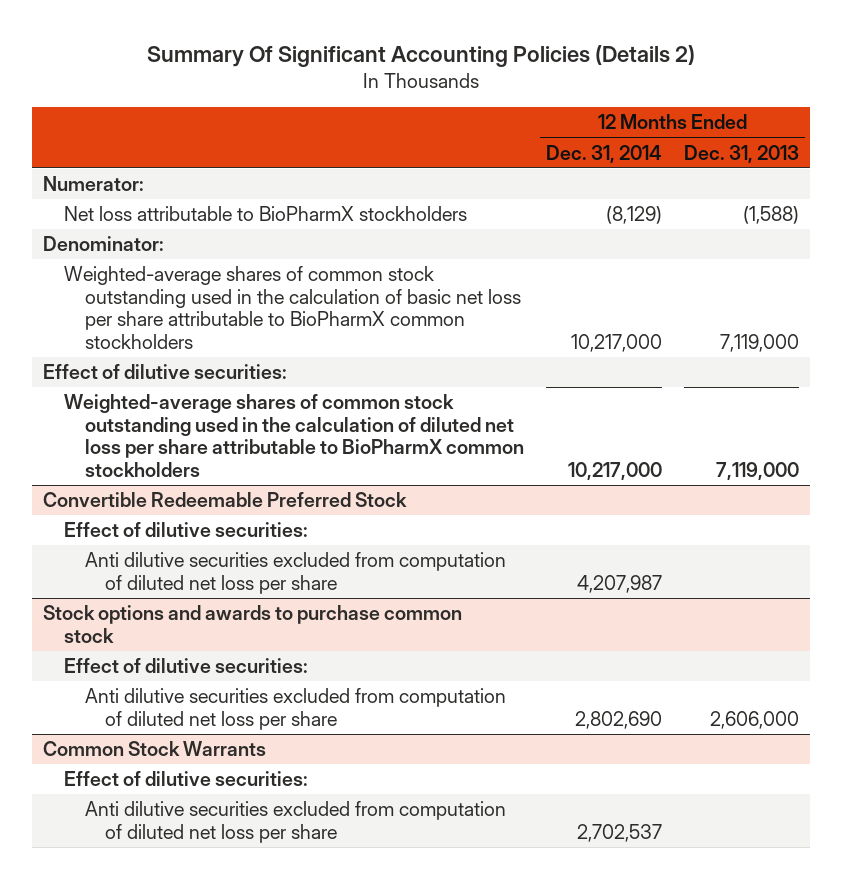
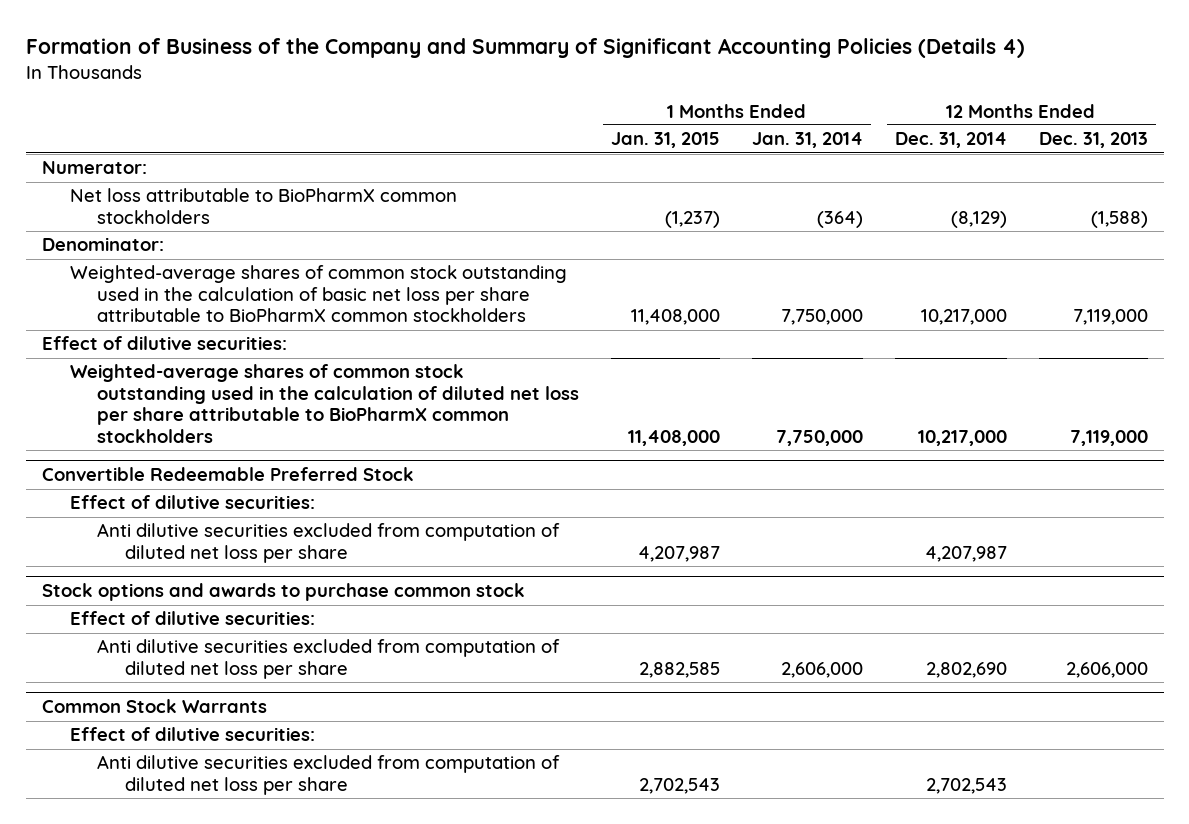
- Summary Of Significant Accounting Policies (Details 2)
+ Formation of Business of the Company and Summary of Significant Accounting Policies (Details 4)
- | 12 Months Ended Dec. 31, 2014 | 12 Months Ended Dec. 31, 2013
+ | 1 Months Ended Jan. 31, 2015 | 1 Months Ended Jan. 31, 2014 | 12 Months Ended Dec. 31, 2014 | 12 Months Ended Dec. 31, 2013
- Net loss attributable to BioPharmX stockholders | (8,129) | (1,588)
+ Net loss attributable to BioPharmX common stockholders | (1,237) | (364) | (8,129) | (1,588)
@ Common Stock Warrants
- Anti dilutive securities excluded from computation of diluted net loss per share | 2,702,537 |
+ Anti dilutive securities excluded from computation of diluted net loss per share | 2,702,543 | | 2,702,543 |

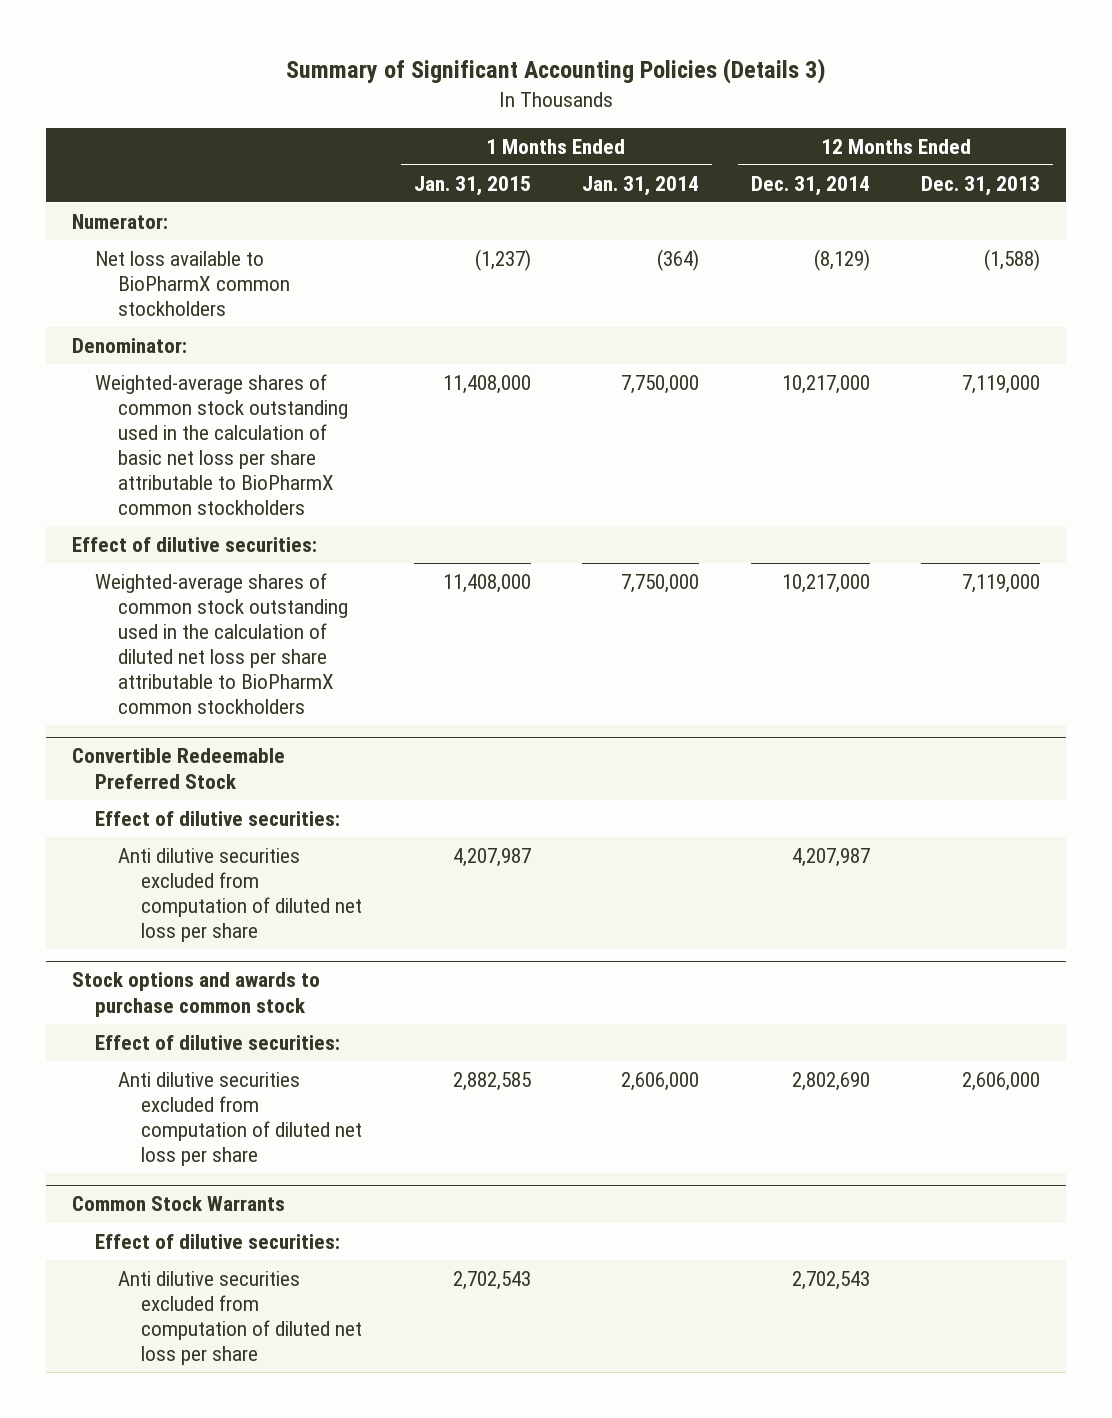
- Formation of Business of the Company and Summary of Significant Accounting Policies (Details 4)
+ Summary of Significant Accounting Policies (Details 3)
- Net loss attributable to BioPharmX common stockholders | (1,237) | (364) | (8,129) | (1,588)
+ Net loss available to BioPharmX common stockholders | (1,237) | (364) | (8,129) | (1,588)

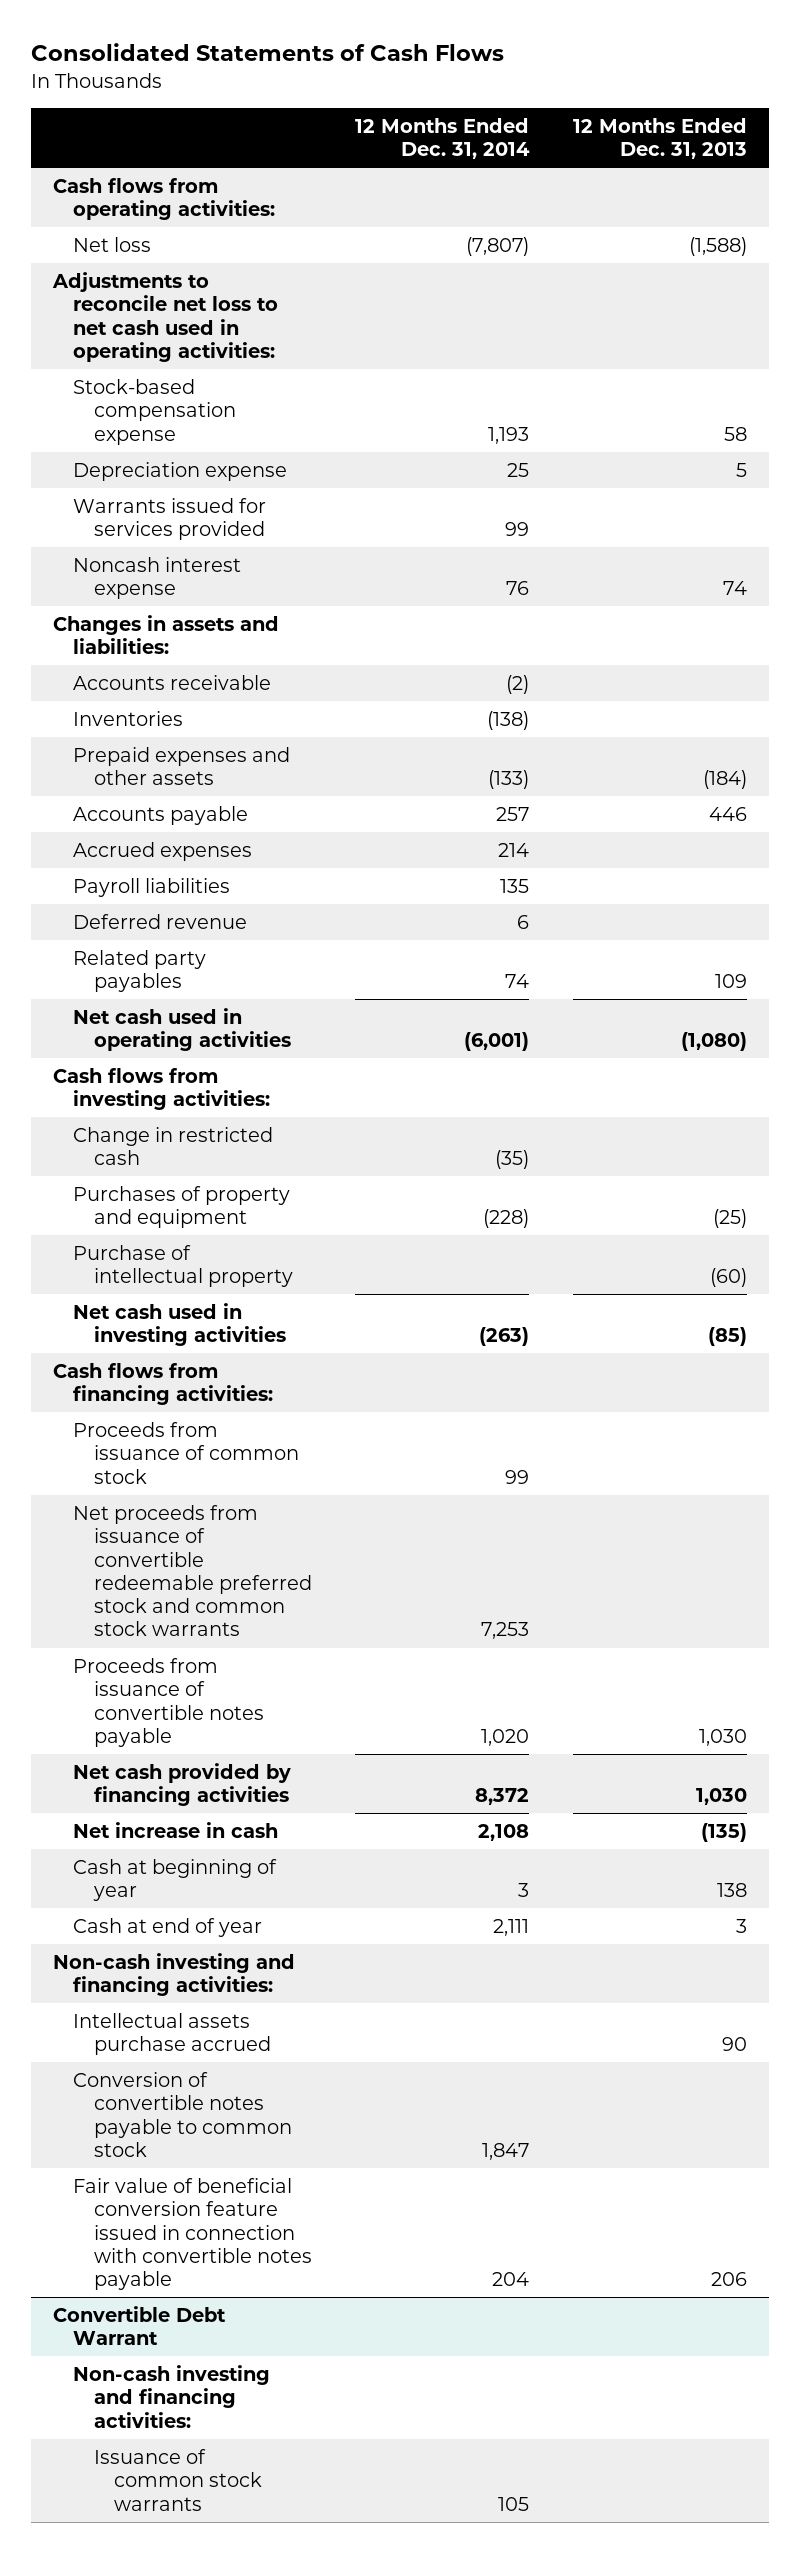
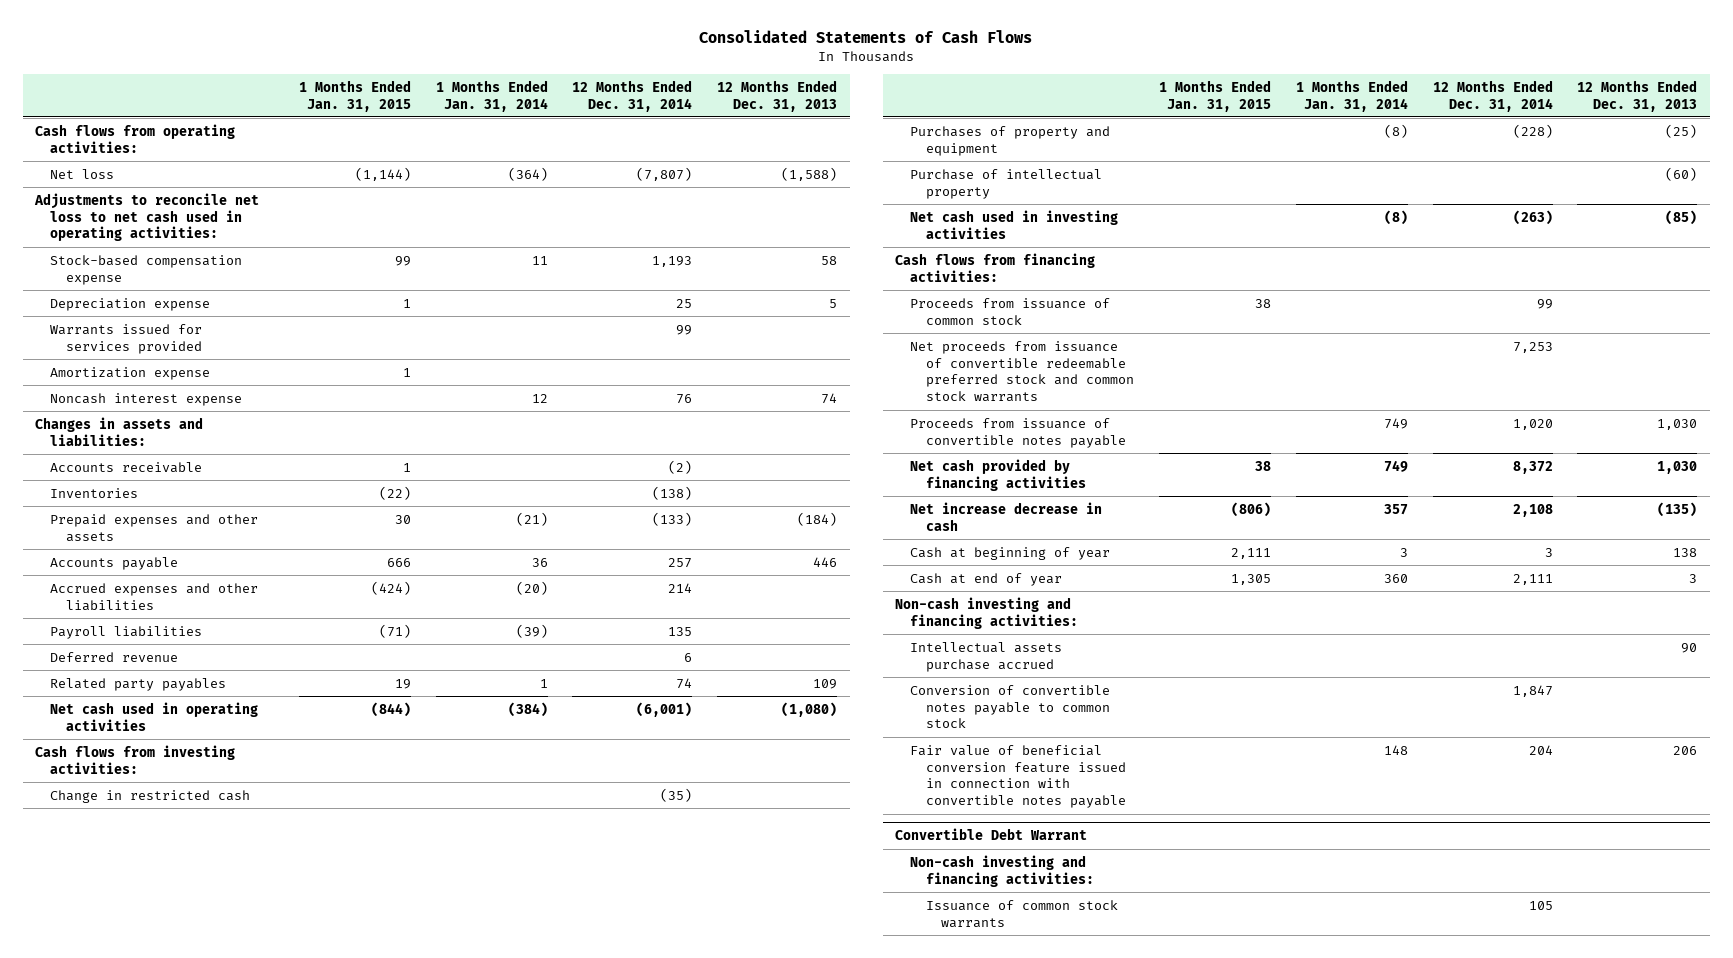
- | 12 Months Ended Dec. 31, 2014 | 12 Months Ended Dec. 31, 2013
+ | 1 Months Ended Jan. 31, 2015 | 1 Months Ended Jan. 31, 2014 | 12 Months Ended Dec. 31, 2014 | 12 Months Ended Dec. 31, 2013
+ Amortization expense | 1 | | |
- Accrued expenses | 214 |
+ Accrued expenses and other liabilities | (424) | (20) | 214 |
- Net increase in cash | 2,108 | (135)
+ Net increase decrease in cash | (806) | 357 | 2,108 | (135)

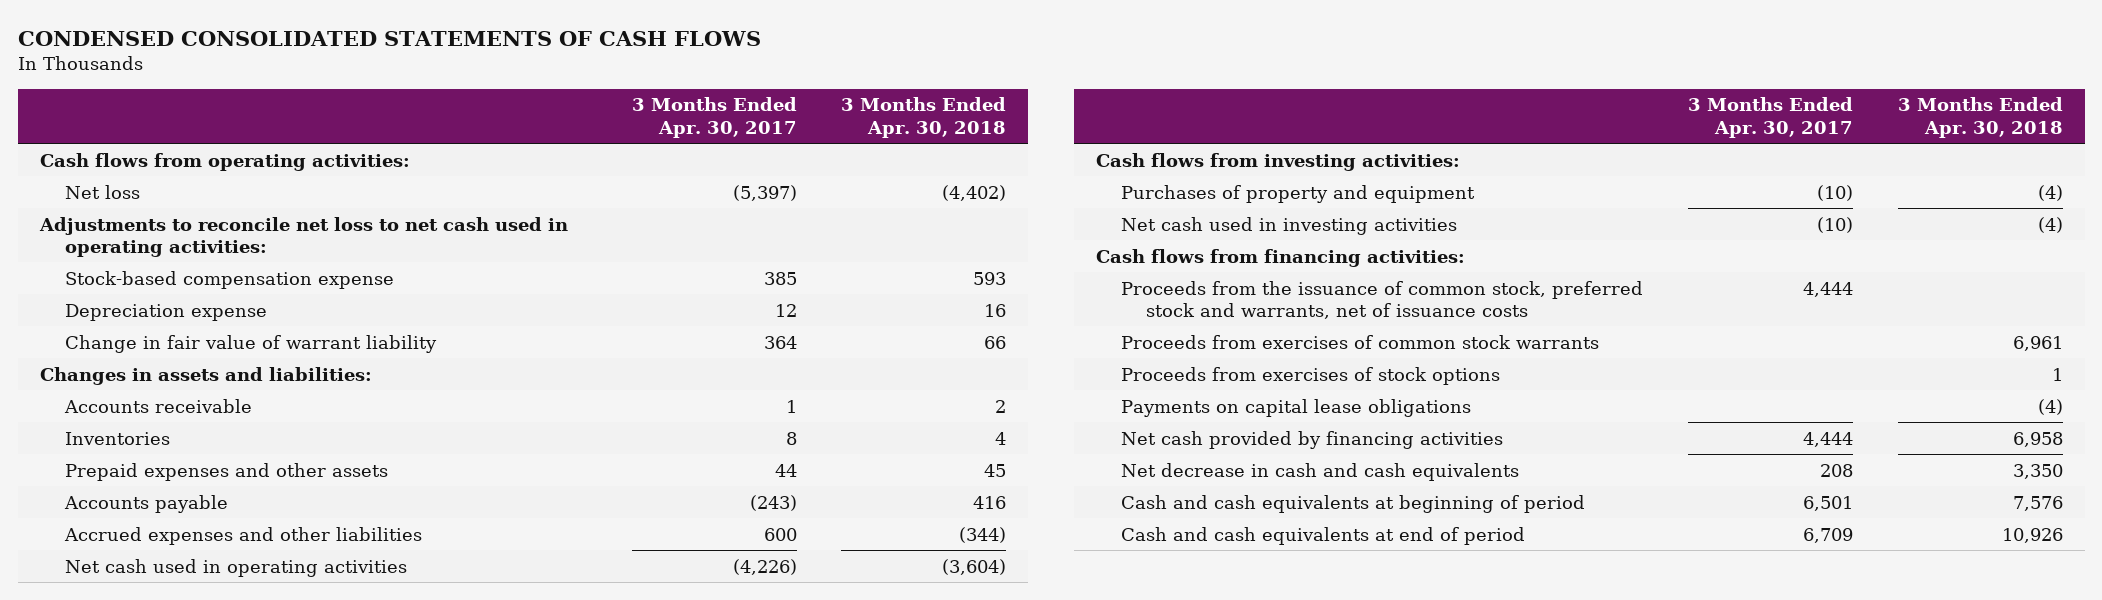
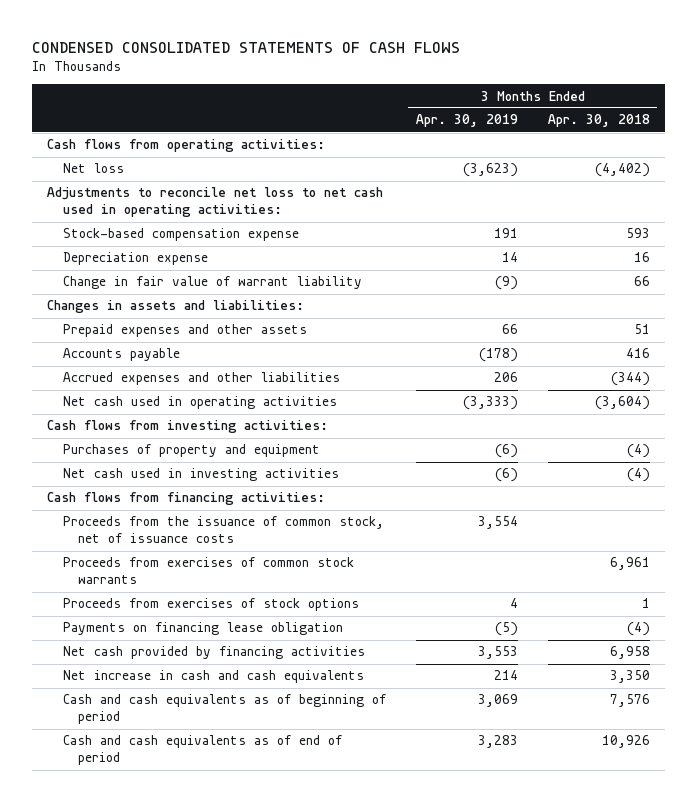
- | 3 Months Ended Apr. 30, 2017 | 3 Months Ended Apr. 30, 2018
+ | 3 Months Ended Apr. 30, 2019 | 3 Months Ended Apr. 30, 2018
- Accounts receivable | 1 | 2
- Inventories | 8 | 4
- Prepaid expenses and other assets | 44 | 45
+ Prepaid expenses and other assets | 66 | 51
- Proceeds from the issuance of common stock, preferred stock and warrants, net of issuance costs | 4,444 |
+ Proceeds from the issuance of common stock, net of issuance costs | 3,554 |
- Payments on capital lease obligations | | (4)
+ Payments on financing lease obligation | (5) | (4)
- Net decrease in cash and cash equivalents | 208 | 3,350
- Cash and cash equivalents at beginning of period | 6,501 | 7,576
- Cash and cash equivalents at end of period | 6,709 | 10,926
+ Net increase in cash and cash equivalents | 214 | 3,350
+ Cash and cash equivalents as of beginning of period | 3,069 | 7,576
+ Cash and cash equivalents as of end of period | 3,283 | 10,926

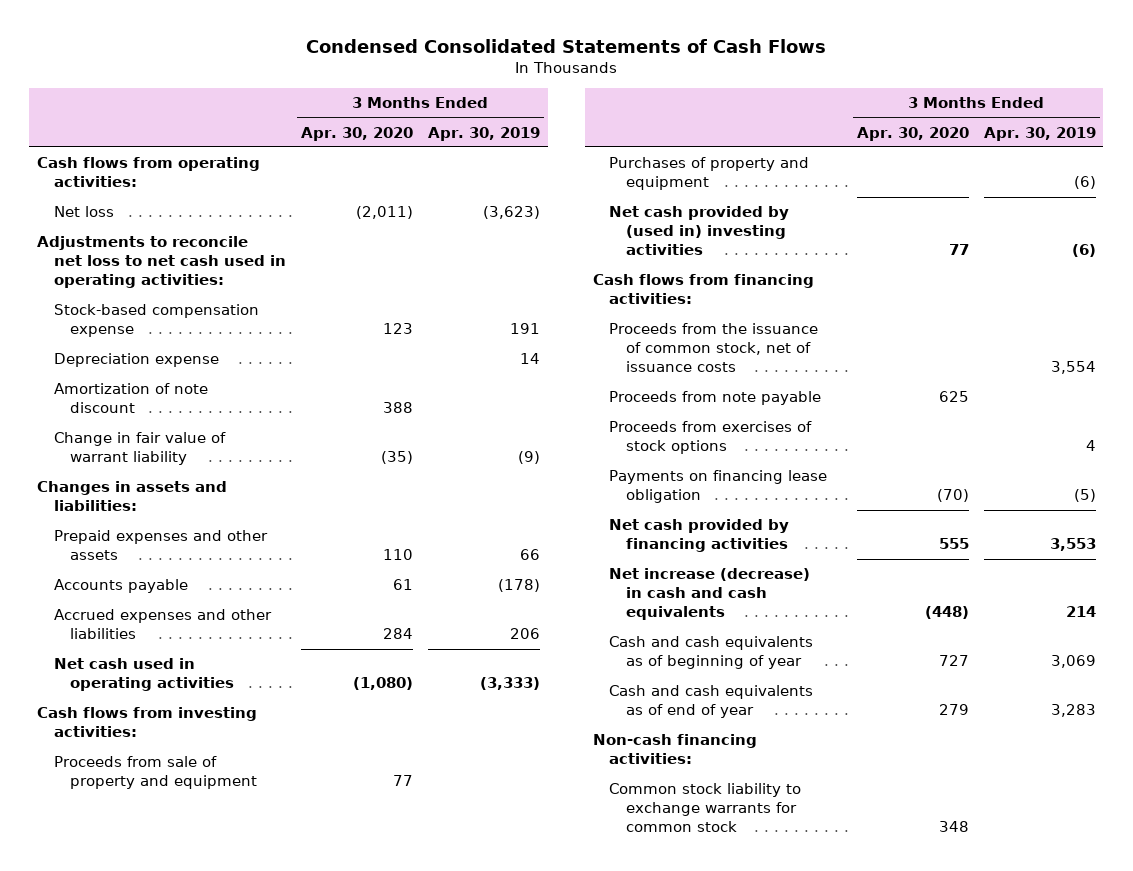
- CONDENSED CONSOLIDATED STATEMENTS OF CASH FLOWS
+ Condensed Consolidated Statements of Cash Flows
- | 3 Months Ended Apr. 30, 2019 | 3 Months Ended Apr. 30, 2018
+ | 3 Months Ended Apr. 30, 2020 | 3 Months Ended Apr. 30, 2019
+ Amortization of note discount | 388 |
+ Proceeds from sale of property and equipment | 77 |
- Net cash used in investing activities | (6) | (4)
+ Net cash provided by (used in) investing activities | 77 | (6)
- Proceeds from exercises of common stock warrants | | 6,961
+ Proceeds from note payable | 625 |
- Net increase in cash and cash equivalents | 214 | 3,350
- Cash and cash equivalents as of beginning of period | 3,069 | 7,576
- Cash and cash equivalents as of end of period | 3,283 | 10,926
+ Net increase (decrease) in cash and cash equivalents | (448) | 214
+ Cash and cash equivalents as of beginning of year | 727 | 3,069
+ Cash and cash equivalents as of end of year | 279 | 3,283
+ Non-cash financing activities:
+ Common stock liability to exchange warrants for common stock | 348 |

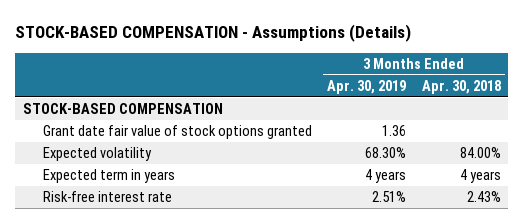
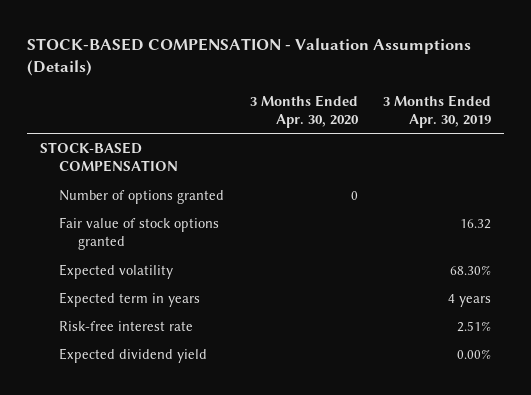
- STOCK-BASED COMPENSATION - Assumptions (Details)
+ STOCK-BASED COMPENSATION - Valuation Assumptions (Details)
- | 3 Months Ended Apr. 30, 2019 | 3 Months Ended Apr. 30, 2018
+ | 3 Months Ended Apr. 30, 2020 | 3 Months Ended Apr. 30, 2019
- Grant date fair value of stock options granted | 1.36 |
+ Number of options granted | 0 |
+ Fair value of stock options granted | | 16.32
+ Expected dividend yield | | 0.00%

